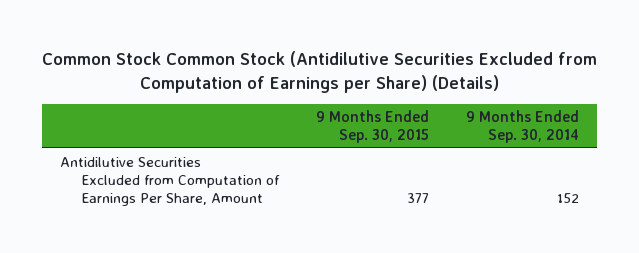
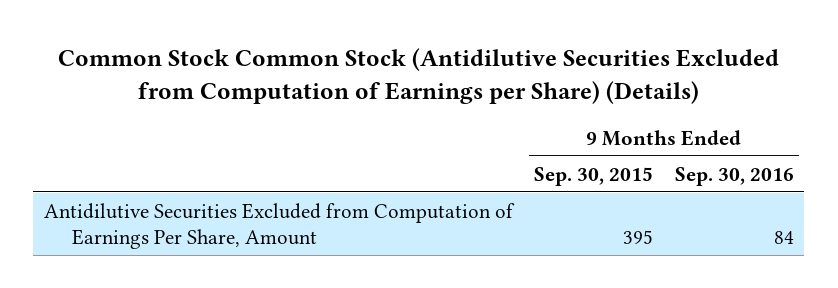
- | 9 Months Ended Sep. 30, 2015 | 9 Months Ended Sep. 30, 2014
+ | 9 Months Ended Sep. 30, 2015 | 9 Months Ended Sep. 30, 2016
- Antidilutive Securities Excluded from Computation of Earnings Per Share, Amount | 377 | 152
+ Antidilutive Securities Excluded from Computation of Earnings Per Share, Amount | 395 | 84

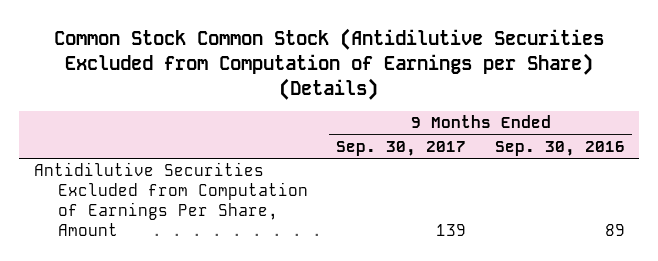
- | 9 Months Ended Sep. 30, 2015 | 9 Months Ended Sep. 30, 2016
+ | 9 Months Ended Sep. 30, 2017 | 9 Months Ended Sep. 30, 2016
- Antidilutive Securities Excluded from Computation of Earnings Per Share, Amount | 395 | 84
+ Antidilutive Securities Excluded from Computation of Earnings Per Share, Amount | 139 | 89

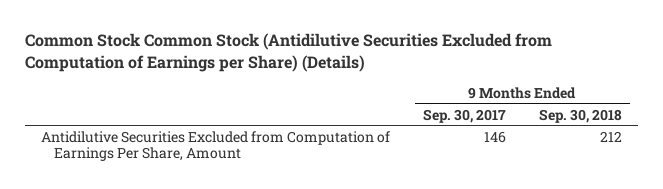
- | 9 Months Ended Sep. 30, 2017 | 9 Months Ended Sep. 30, 2016
+ | 9 Months Ended Sep. 30, 2017 | 9 Months Ended Sep. 30, 2018
- Antidilutive Securities Excluded from Computation of Earnings Per Share, Amount | 139 | 89
+ Antidilutive Securities Excluded from Computation of Earnings Per Share, Amount | 146 | 212

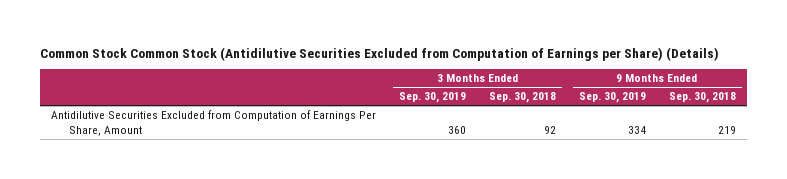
- | 9 Months Ended Sep. 30, 2017 | 9 Months Ended Sep. 30, 2018
+ | 3 Months Ended Sep. 30, 2019 | 3 Months Ended Sep. 30, 2018 | 9 Months Ended Sep. 30, 2019 | 9 Months Ended Sep. 30, 2018
- Antidilutive Securities Excluded from Computation of Earnings Per Share, Amount | 146 | 212
+ Antidilutive Securities Excluded from Computation of Earnings Per Share, Amount | 360 | 92 | 334 | 219

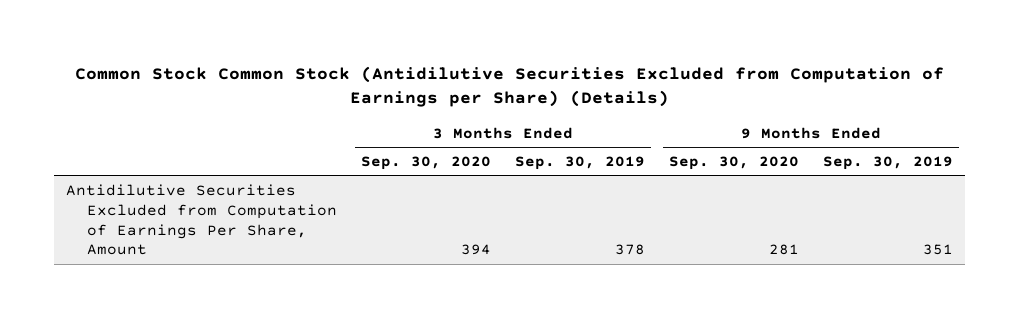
- | 3 Months Ended Sep. 30, 2019 | 3 Months Ended Sep. 30, 2018 | 9 Months Ended Sep. 30, 2019 | 9 Months Ended Sep. 30, 2018
+ | 3 Months Ended Sep. 30, 2020 | 3 Months Ended Sep. 30, 2019 | 9 Months Ended Sep. 30, 2020 | 9 Months Ended Sep. 30, 2019
- Antidilutive Securities Excluded from Computation of Earnings Per Share, Amount | 360 | 92 | 334 | 219
+ Antidilutive Securities Excluded from Computation of Earnings Per Share, Amount | 394 | 378 | 281 | 351

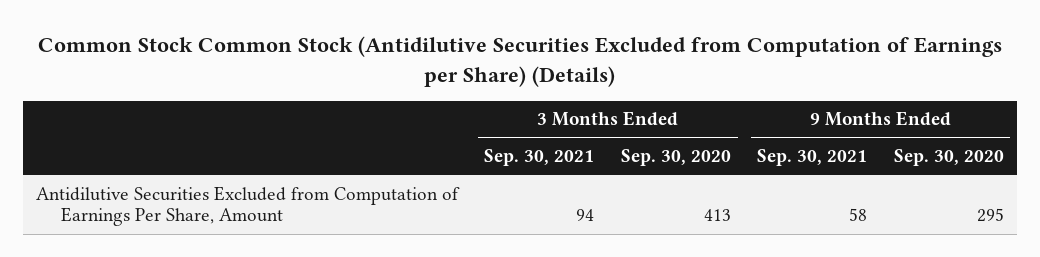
- | 3 Months Ended Sep. 30, 2020 | 3 Months Ended Sep. 30, 2019 | 9 Months Ended Sep. 30, 2020 | 9 Months Ended Sep. 30, 2019
+ | 3 Months Ended Sep. 30, 2021 | 3 Months Ended Sep. 30, 2020 | 9 Months Ended Sep. 30, 2021 | 9 Months Ended Sep. 30, 2020
- Antidilutive Securities Excluded from Computation of Earnings Per Share, Amount | 394 | 378 | 281 | 351
+ Antidilutive Securities Excluded from Computation of Earnings Per Share, Amount | 94 | 413 | 58 | 295

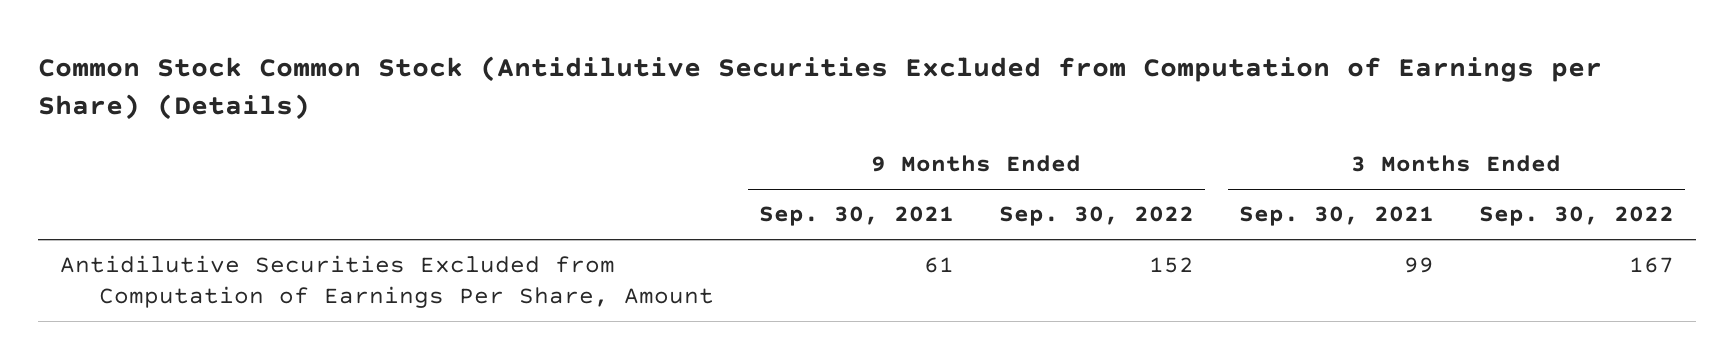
- | 3 Months Ended Sep. 30, 2021 | 3 Months Ended Sep. 30, 2020 | 9 Months Ended Sep. 30, 2021 | 9 Months Ended Sep. 30, 2020
+ | 9 Months Ended Sep. 30, 2021 | 9 Months Ended Sep. 30, 2022 | 3 Months Ended Sep. 30, 2021 | 3 Months Ended Sep. 30, 2022
- Antidilutive Securities Excluded from Computation of Earnings Per Share, Amount | 94 | 413 | 58 | 295
+ Antidilutive Securities Excluded from Computation of Earnings Per Share, Amount | 61 | 152 | 99 | 167

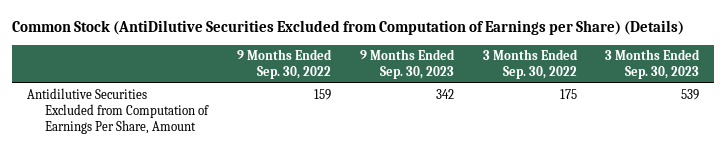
- Common Stock Common Stock (Antidilutive Securities Excluded from Computation of Earnings per Share) (Details)
+ Common Stock (AntiDilutive Securities Excluded from Computation of Earnings per Share) (Details)
- | 9 Months Ended Sep. 30, 2021 | 9 Months Ended Sep. 30, 2022 | 3 Months Ended Sep. 30, 2021 | 3 Months Ended Sep. 30, 2022
+ | 9 Months Ended Sep. 30, 2022 | 9 Months Ended Sep. 30, 2023 | 3 Months Ended Sep. 30, 2022 | 3 Months Ended Sep. 30, 2023
- Antidilutive Securities Excluded from Computation of Earnings Per Share, Amount | 61 | 152 | 99 | 167
+ Antidilutive Securities Excluded from Computation of Earnings Per Share, Amount | 159 | 342 | 175 | 539

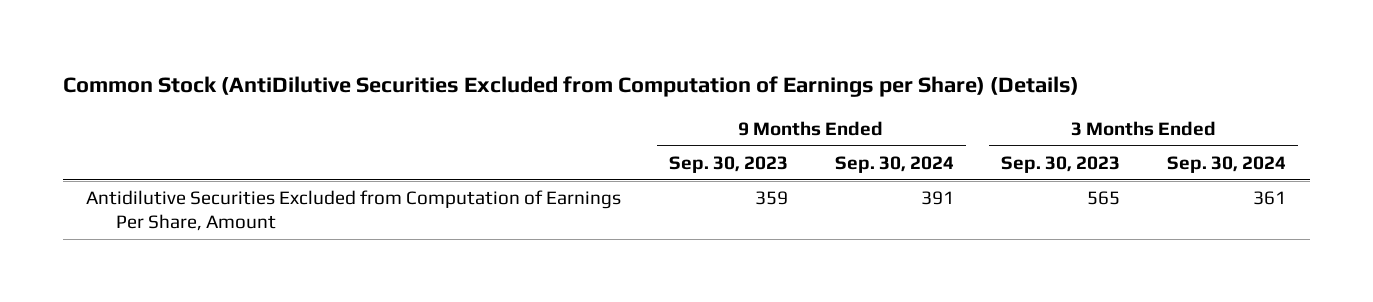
- | 9 Months Ended Sep. 30, 2022 | 9 Months Ended Sep. 30, 2023 | 3 Months Ended Sep. 30, 2022 | 3 Months Ended Sep. 30, 2023
+ | 9 Months Ended Sep. 30, 2023 | 9 Months Ended Sep. 30, 2024 | 3 Months Ended Sep. 30, 2023 | 3 Months Ended Sep. 30, 2024
- Antidilutive Securities Excluded from Computation of Earnings Per Share, Amount | 159 | 342 | 175 | 539
+ Antidilutive Securities Excluded from Computation of Earnings Per Share, Amount | 359 | 391 | 565 | 361

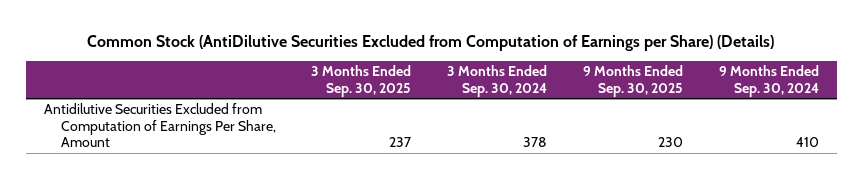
- | 9 Months Ended Sep. 30, 2023 | 9 Months Ended Sep. 30, 2024 | 3 Months Ended Sep. 30, 2023 | 3 Months Ended Sep. 30, 2024
+ | 3 Months Ended Sep. 30, 2025 | 3 Months Ended Sep. 30, 2024 | 9 Months Ended Sep. 30, 2025 | 9 Months Ended Sep. 30, 2024
- Antidilutive Securities Excluded from Computation of Earnings Per Share, Amount | 359 | 391 | 565 | 361
+ Antidilutive Securities Excluded from Computation of Earnings Per Share, Amount | 237 | 378 | 230 | 410

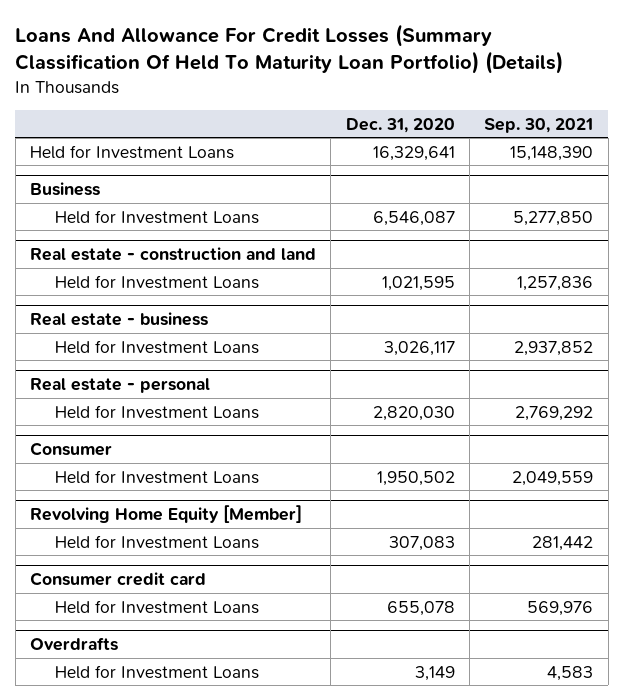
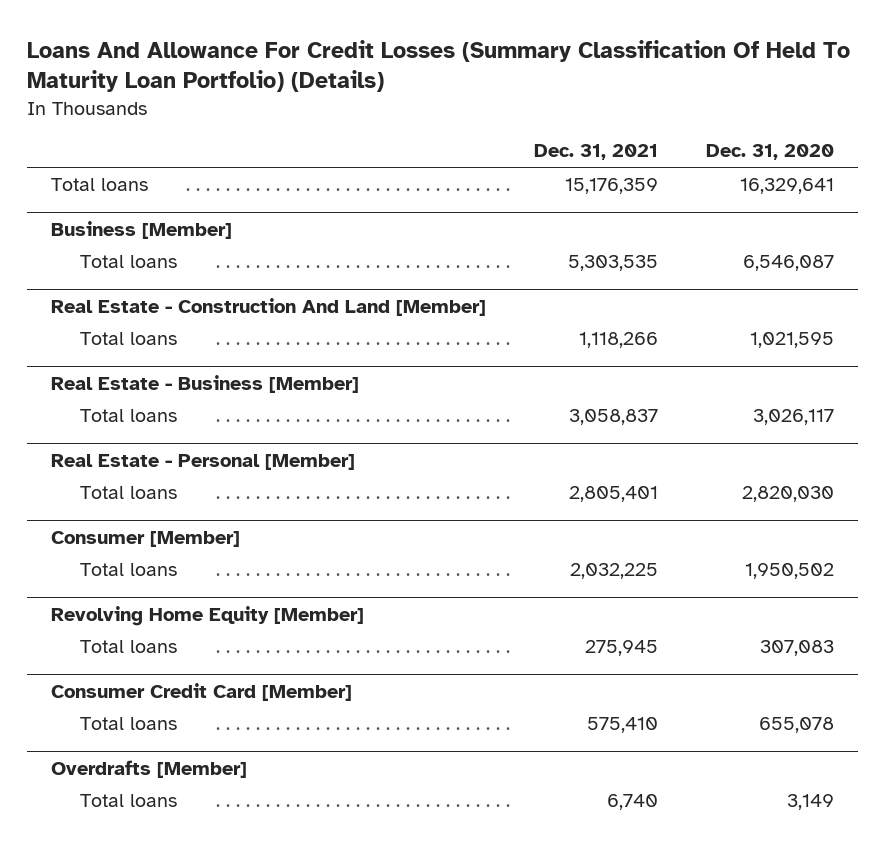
- | Dec. 31, 2020 | Sep. 30, 2021
+ | Dec. 31, 2021 | Dec. 31, 2020
- Held for Investment Loans | 16,329,641 | 15,148,390
- Business
- Held for Investment Loans | 6,546,087 | 5,277,850
- Real estate - construction and land
- Held for Investment Loans | 1,021,595 | 1,257,836
- Real estate - business
- Held for Investment Loans | 3,026,117 | 2,937,852
- Real estate - personal
- Held for Investment Loans | 2,820,030 | 2,769,292
- Consumer
- Held for Investment Loans | 1,950,502 | 2,049,559
+ Total loans | 15,176,359 | 16,329,641
+ Business [Member]
+ Total loans | 5,303,535 | 6,546,087
+ Real Estate - Construction And Land [Member]
+ Total loans | 1,118,266 | 1,021,595
+ Real Estate - Business [Member]
+ Total loans | 3,058,837 | 3,026,117
+ Real Estate - Personal [Member]
+ Total loans | 2,805,401 | 2,820,030
+ Consumer [Member]
+ Total loans | 2,032,225 | 1,950,502
@ Revolving Home Equity [Member]
- Held for Investment Loans | 307,083 | 281,442
- Consumer credit card
- Held for Investment Loans | 655,078 | 569,976
- Overdrafts
- Held for Investment Loans | 3,149 | 4,583
@ Revolving Home Equity [Member]
+ Total loans | 275,945 | 307,083
+ Consumer Credit Card [Member]
+ Total loans | 575,410 | 655,078
+ Overdrafts [Member]
+ Total loans | 6,740 | 3,149

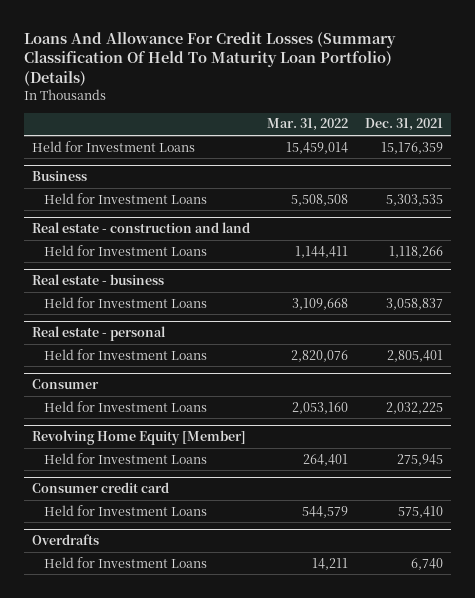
- | Dec. 31, 2021 | Dec. 31, 2020
+ | Mar. 31, 2022 | Dec. 31, 2021
- Total loans | 15,176,359 | 16,329,641
- Business [Member]
- Total loans | 5,303,535 | 6,546,087
- Real Estate - Construction And Land [Member]
- Total loans | 1,118,266 | 1,021,595
- Real Estate - Business [Member]
- Total loans | 3,058,837 | 3,026,117
- Real Estate - Personal [Member]
- Total loans | 2,805,401 | 2,820,030
- Consumer [Member]
- Total loans | 2,032,225 | 1,950,502
+ Held for Investment Loans | 15,459,014 | 15,176,359
+ Business
+ Held for Investment Loans | 5,508,508 | 5,303,535
+ Real estate - construction and land
+ Held for Investment Loans | 1,144,411 | 1,118,266
+ Real estate - business
+ Held for Investment Loans | 3,109,668 | 3,058,837
+ Real estate - personal
+ Held for Investment Loans | 2,820,076 | 2,805,401
+ Consumer
+ Held for Investment Loans | 2,053,160 | 2,032,225
@ Revolving Home Equity [Member]
- Total loans | 275,945 | 307,083
- Consumer Credit Card [Member]
- Total loans | 575,410 | 655,078
- Overdrafts [Member]
- Total loans | 6,740 | 3,149
@ Revolving Home Equity [Member]
+ Held for Investment Loans | 264,401 | 275,945
+ Consumer credit card
+ Held for Investment Loans | 544,579 | 575,410
+ Overdrafts
+ Held for Investment Loans | 14,211 | 6,740

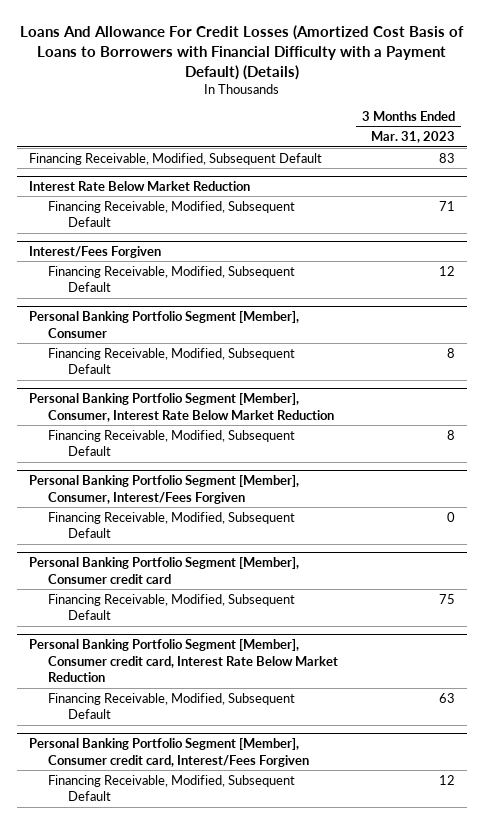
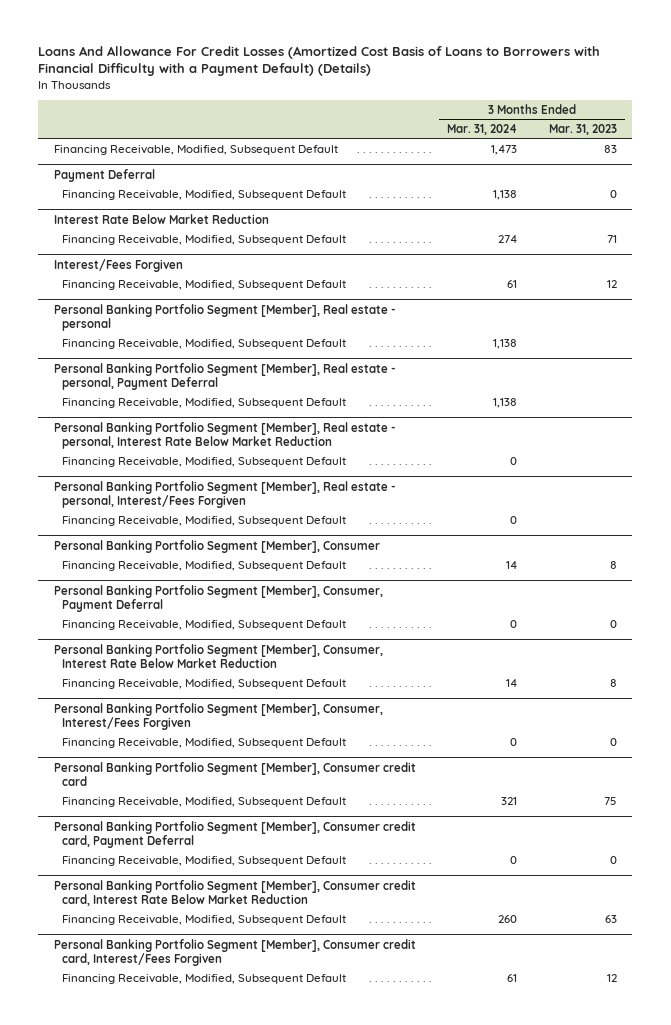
- | 3 Months Ended Mar. 31, 2023
+ | 3 Months Ended Mar. 31, 2024 | 3 Months Ended Mar. 31, 2023
+ Payment Deferral
+ Financing Receivable, Modified, Subsequent Default | 1,138 | 0
+ Personal Banking Portfolio Segment [Member], Real estate - personal
+ Financing Receivable, Modified, Subsequent Default | 1,138 |
+ Personal Banking Portfolio Segment [Member], Real estate - personal, Payment Deferral
+ Financing Receivable, Modified, Subsequent Default | 1,138 |
+ Personal Banking Portfolio Segment [Member], Real estate - personal, Interest Rate Below Market Reduction
+ Financing Receivable, Modified, Subsequent Default | 0 |
+ Personal Banking Portfolio Segment [Member], Real estate - personal, Interest/Fees Forgiven
+ Financing Receivable, Modified, Subsequent Default | 0 |
+ Personal Banking Portfolio Segment [Member], Consumer, Payment Deferral
+ Financing Receivable, Modified, Subsequent Default | 0 | 0
+ Personal Banking Portfolio Segment [Member], Consumer credit card, Payment Deferral
+ Financing Receivable, Modified, Subsequent Default | 0 | 0

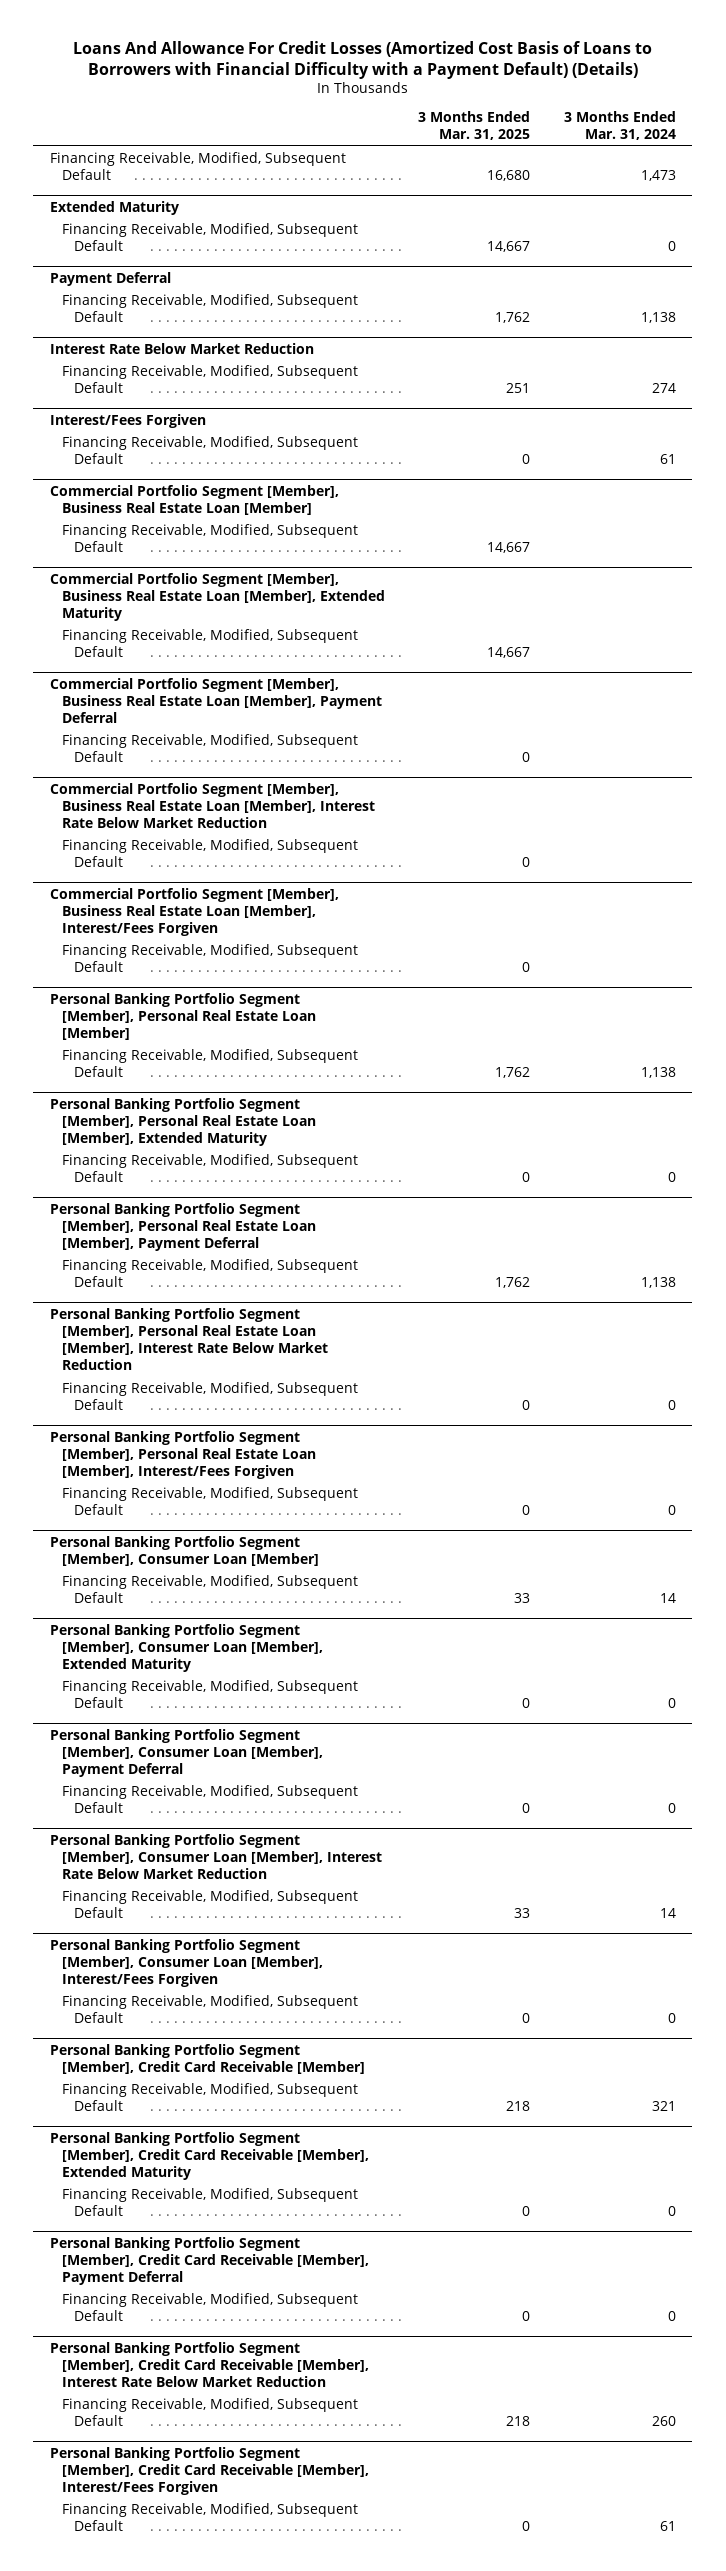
- | 3 Months Ended Mar. 31, 2024 | 3 Months Ended Mar. 31, 2023
+ | 3 Months Ended Mar. 31, 2025 | 3 Months Ended Mar. 31, 2024
+ Extended Maturity
+ Financing Receivable, Modified, Subsequent Default | 14,667 | 0
- Personal Banking Portfolio Segment [Member], Real estate - personal
+ Commercial Portfolio Segment [Member], Business Real Estate Loan [Member]
+ Financing Receivable, Modified, Subsequent Default | 14,667 |
+ Commercial Portfolio Segment [Member], Business Real Estate Loan [Member], Extended Maturity
+ Financing Receivable, Modified, Subsequent Default | 14,667 |
+ Commercial Portfolio Segment [Member], Business Real Estate Loan [Member], Payment Deferral
+ Financing Receivable, Modified, Subsequent Default | 0 |
+ Commercial Portfolio Segment [Member], Business Real Estate Loan [Member], Interest Rate Below Market Reduction
+ Financing Receivable, Modified, Subsequent Default | 0 |
+ Commercial Portfolio Segment [Member], Business Real Estate Loan [Member], Interest/Fees Forgiven
+ Financing Receivable, Modified, Subsequent Default | 0 |
+ Personal Banking Portfolio Segment [Member], Personal Real Estate Loan [Member]
- Personal Banking Portfolio Segment [Member], Real estate - personal, Payment Deferral
+ Personal Banking Portfolio Segment [Member], Personal Real Estate Loan [Member], Extended Maturity
+ Financing Receivable, Modified, Subsequent Default | 0 | 0
+ Personal Banking Portfolio Segment [Member], Personal Real Estate Loan [Member], Payment Deferral
- Personal Banking Portfolio Segment [Member], Real estate - personal, Interest Rate Below Market Reduction
+ Personal Banking Portfolio Segment [Member], Personal Real Estate Loan [Member], Interest Rate Below Market Reduction
- Personal Banking Portfolio Segment [Member], Real estate - personal, Interest/Fees Forgiven
+ Personal Banking Portfolio Segment [Member], Personal Real Estate Loan [Member], Interest/Fees Forgiven
- Personal Banking Portfolio Segment [Member], Consumer
+ Personal Banking Portfolio Segment [Member], Consumer Loan [Member]
- Personal Banking Portfolio Segment [Member], Consumer, Payment Deferral
+ Personal Banking Portfolio Segment [Member], Consumer Loan [Member], Extended Maturity
- Personal Banking Portfolio Segment [Member], Consumer, Interest Rate Below Market Reduction
+ Personal Banking Portfolio Segment [Member], Consumer Loan [Member], Payment Deferral
+ Financing Receivable, Modified, Subsequent Default | 0 | 0
+ Personal Banking Portfolio Segment [Member], Consumer Loan [Member], Interest Rate Below Market Reduction
- Personal Banking Portfolio Segment [Member], Consumer, Interest/Fees Forgiven
+ Personal Banking Portfolio Segment [Member], Consumer Loan [Member], Interest/Fees Forgiven
- Personal Banking Portfolio Segment [Member], Consumer credit card
+ Personal Banking Portfolio Segment [Member], Credit Card Receivable [Member]
- Personal Banking Portfolio Segment [Member], Consumer credit card, Payment Deferral
+ Personal Banking Portfolio Segment [Member], Credit Card Receivable [Member], Extended Maturity
- Personal Banking Portfolio Segment [Member], Consumer credit card, Interest Rate Below Market Reduction
+ Personal Banking Portfolio Segment [Member], Credit Card Receivable [Member], Payment Deferral
+ Financing Receivable, Modified, Subsequent Default | 0 | 0
+ Personal Banking Portfolio Segment [Member], Credit Card Receivable [Member], Interest Rate Below Market Reduction
- Personal Banking Portfolio Segment [Member], Consumer credit card, Interest/Fees Forgiven
+ Personal Banking Portfolio Segment [Member], Credit Card Receivable [Member], Interest/Fees Forgiven

